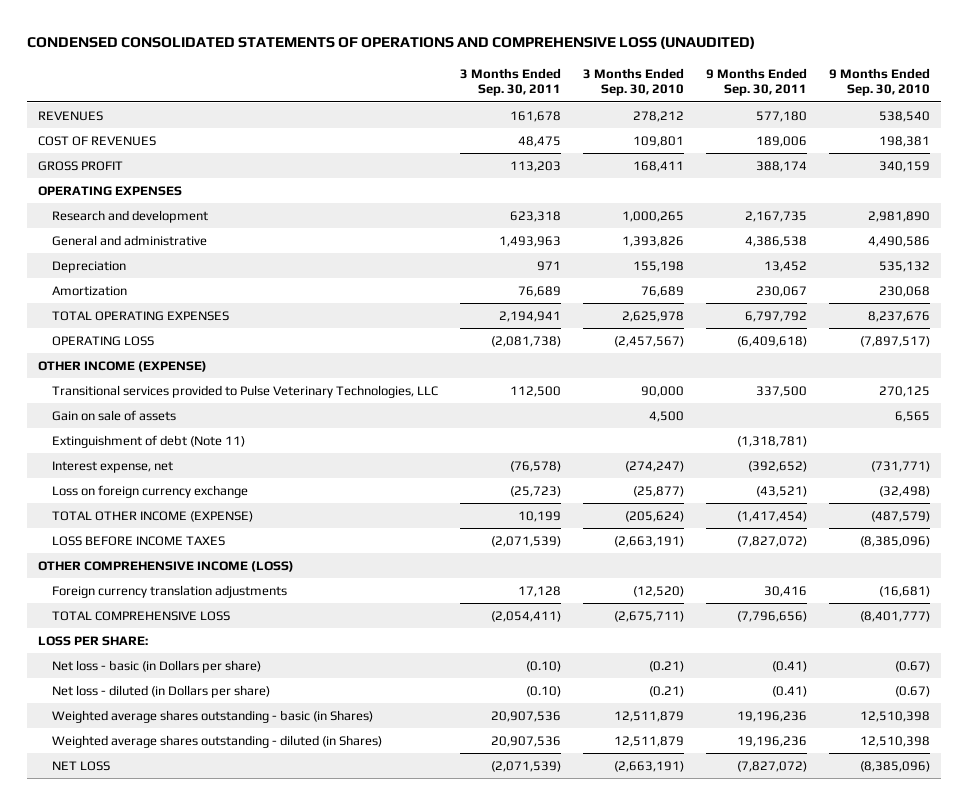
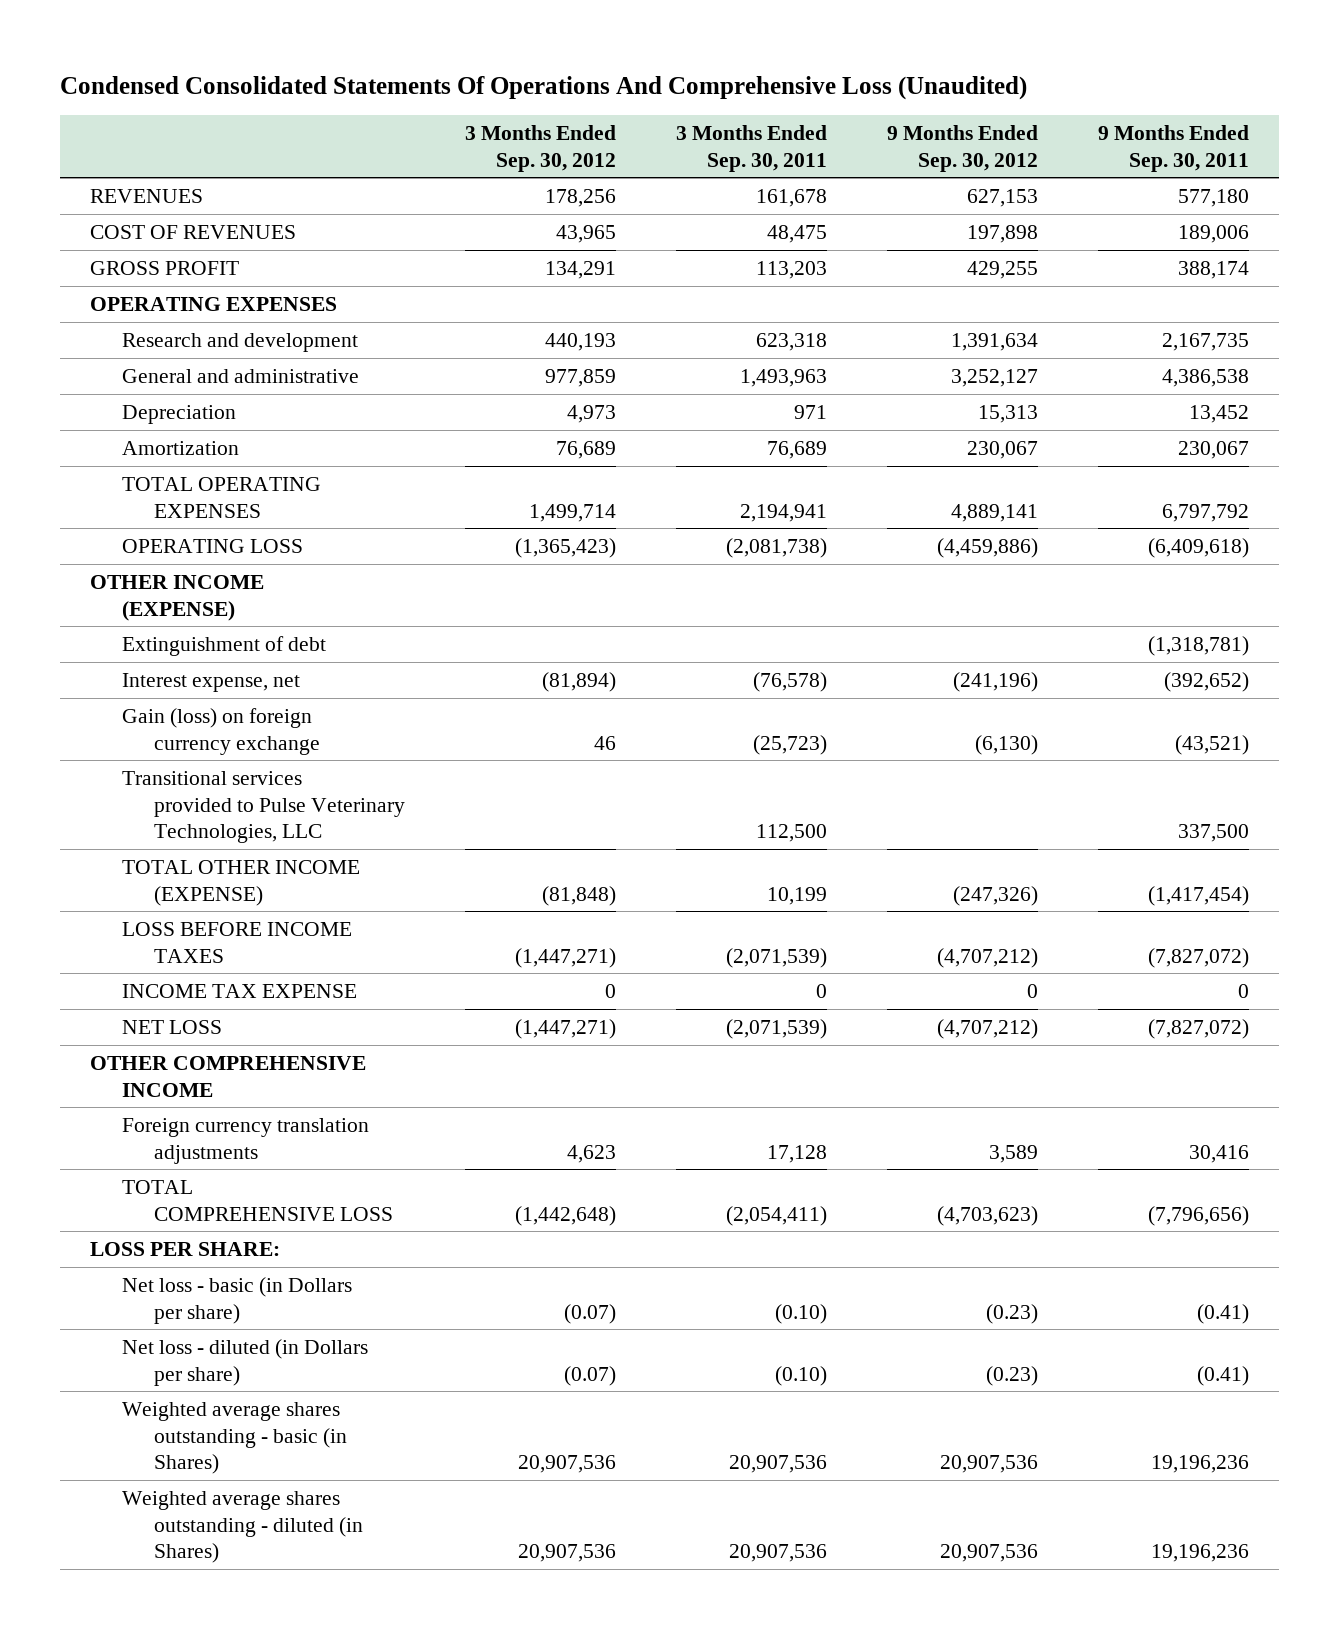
- CONDENSED CONSOLIDATED STATEMENTS OF OPERATIONS AND COMPREHENSIVE LOSS (UNAUDITED)
+ Condensed Consolidated Statements Of Operations And Comprehensive Loss (Unaudited)
- | 3 Months Ended Sep. 30, 2011 | 3 Months Ended Sep. 30, 2010 | 9 Months Ended Sep. 30, 2011 | 9 Months Ended Sep. 30, 2010
+ | 3 Months Ended Sep. 30, 2012 | 3 Months Ended Sep. 30, 2011 | 9 Months Ended Sep. 30, 2012 | 9 Months Ended Sep. 30, 2011
- Gain on sale of assets | | 4,500 | | 6,565
- Extinguishment of debt (Note 11) | | | (1,318,781) |
+ Extinguishment of debt | | | | (1,318,781)
- Loss on foreign currency exchange | (25,723) | (25,877) | (43,521) | (32,498)
+ Gain (loss) on foreign currency exchange | 46 | (25,723) | (6,130) | (43,521)
moved down: Transitional services provided to Pulse Veterinary Technologies, LLC | | 112,500 | | 337,500
- OTHER COMPREHENSIVE INCOME (LOSS)
+ INCOME TAX EXPENSE | 0 | 0 | 0 | 0
moved up: NET LOSS | (1,447,271) | (2,071,539) | (4,707,212) | (7,827,072)
+ OTHER COMPREHENSIVE INCOME

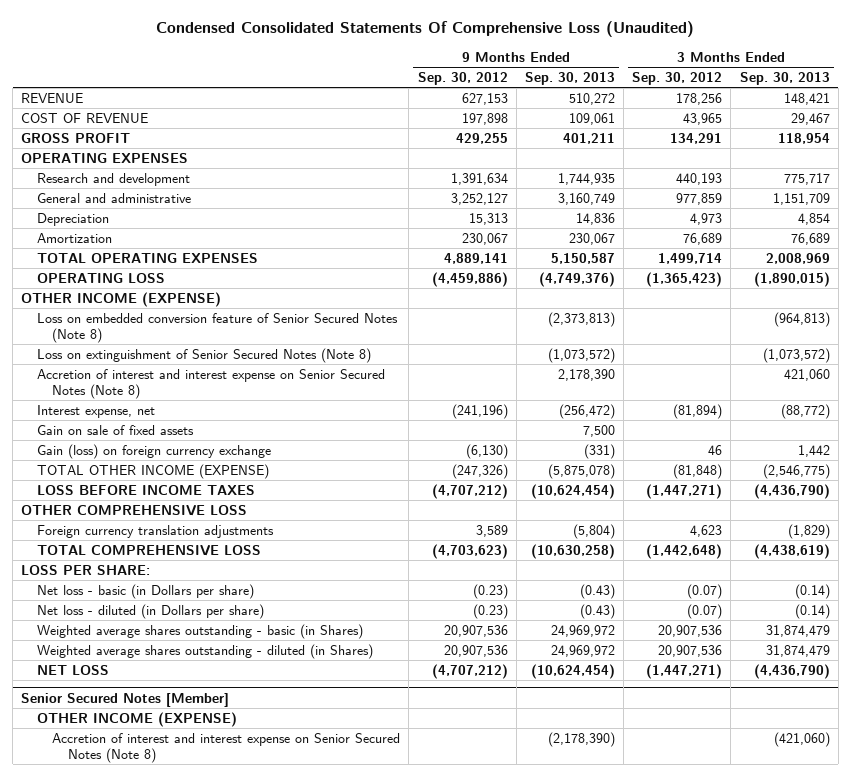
- Condensed Consolidated Statements Of Operations And Comprehensive Loss (Unaudited)
+ Condensed Consolidated Statements Of Comprehensive Loss (Unaudited)
- | 3 Months Ended Sep. 30, 2012 | 3 Months Ended Sep. 30, 2011 | 9 Months Ended Sep. 30, 2012 | 9 Months Ended Sep. 30, 2011
+ | 9 Months Ended Sep. 30, 2012 | 9 Months Ended Sep. 30, 2013 | 3 Months Ended Sep. 30, 2012 | 3 Months Ended Sep. 30, 2013
- REVENUES | 178,256 | 161,678 | 627,153 | 577,180
- COST OF REVENUES | 43,965 | 48,475 | 197,898 | 189,006
+ REVENUE | 627,153 | 510,272 | 178,256 | 148,421
+ COST OF REVENUE | 197,898 | 109,061 | 43,965 | 29,467
- Extinguishment of debt | | | | (1,318,781)
+ Loss on embedded conversion feature of Senior Secured Notes (Note 8) | | (2,373,813) | | (964,813)
+ Loss on extinguishment of Senior Secured Notes (Note 8) | | (1,073,572) | | (1,073,572)
+ Accretion of interest and interest expense on Senior Secured Notes (Note 8) | | 2,178,390 | | 421,060
+ Gain on sale of fixed assets | | 7,500 | |
- Transitional services provided to Pulse Veterinary Technologies, LLC | | 112,500 | | 337,500
- INCOME TAX EXPENSE | 0 | 0 | 0 | 0
- OTHER COMPREHENSIVE INCOME
+ OTHER COMPREHENSIVE LOSS
moved down: NET LOSS | (4,707,212) | (10,624,454) | (1,447,271) | (4,436,790)
+ Senior Secured Notes [Member]
+ OTHER INCOME (EXPENSE)
+ Accretion of interest and interest expense on Senior Secured Notes (Note 8) | | (2,178,390) | | (421,060)

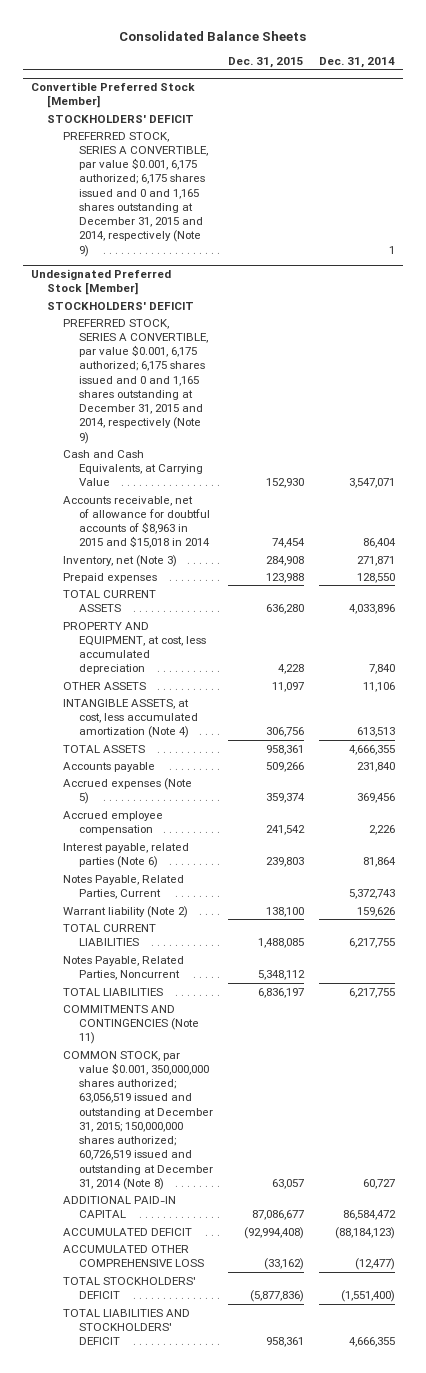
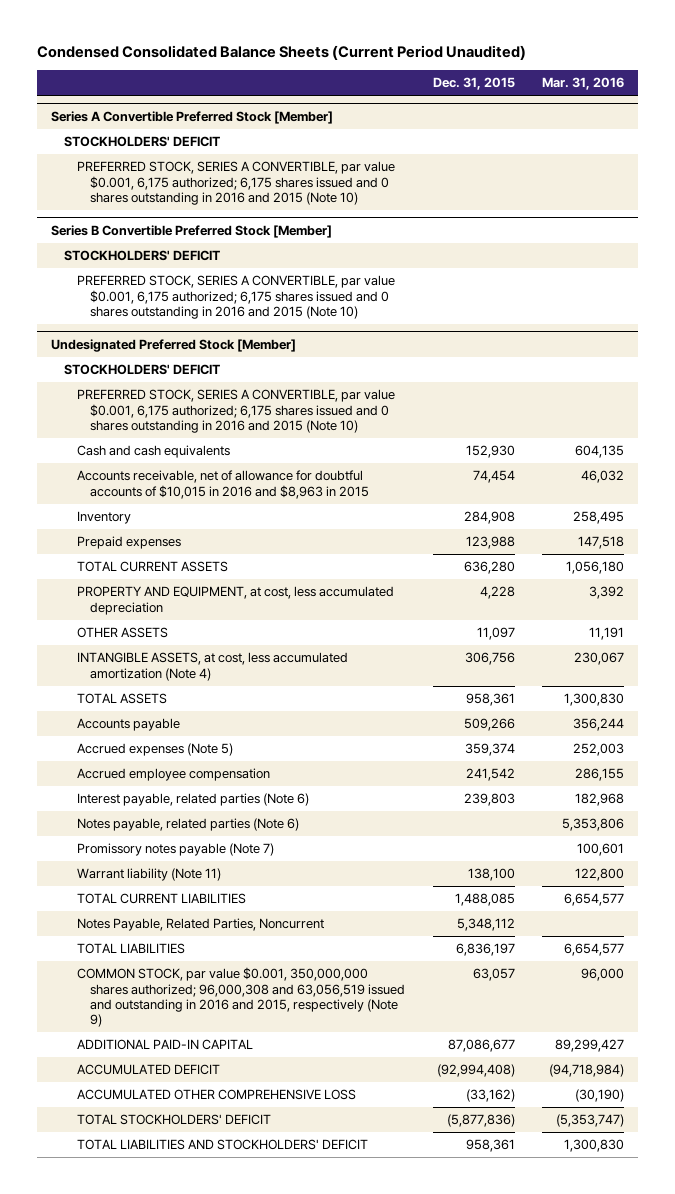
- Consolidated Balance Sheets
+ Condensed Consolidated Balance Sheets (Current Period Unaudited)
- | Dec. 31, 2015 | Dec. 31, 2014
+ | Dec. 31, 2015 | Mar. 31, 2016
- Convertible Preferred Stock [Member]
+ Series A Convertible Preferred Stock [Member]
- PREFERRED STOCK, SERIES A CONVERTIBLE, par value $0.001, 6,175 authorized; 6,175 shares issued and 0 and 1,165 shares outstanding at December 31, 2015 and 2014, respectively (Note 9) | | 1
+ PREFERRED STOCK, SERIES A CONVERTIBLE, par value $0.001, 6,175 authorized; 6,175 shares issued and 0 shares outstanding in 2016 and 2015 (Note 10)
+ Series B Convertible Preferred Stock [Member]
+ STOCKHOLDERS' DEFICIT
+ PREFERRED STOCK, SERIES A CONVERTIBLE, par value $0.001, 6,175 authorized; 6,175 shares issued and 0 shares outstanding in 2016 and 2015 (Note 10)
@ Undesignated Preferred Stock [Member]
- PREFERRED STOCK, SERIES A CONVERTIBLE, par value $0.001, 6,175 authorized; 6,175 shares issued and 0 and 1,165 shares outstanding at December 31, 2015 and 2014, respectively (Note 9)
- Cash and Cash Equivalents, at Carrying Value | 152,930 | 3,547,071
- Accounts receivable, net of allowance for doubtful accounts of $8,963 in 2015 and $15,018 in 2014 | 74,454 | 86,404
- Inventory, net (Note 3) | 284,908 | 271,871
+ PREFERRED STOCK, SERIES A CONVERTIBLE, par value $0.001, 6,175 authorized; 6,175 shares issued and 0 shares outstanding in 2016 and 2015 (Note 10)
+ Cash and cash equivalents | 152,930 | 604,135
+ Accounts receivable, net of allowance for doubtful accounts of $10,015 in 2016 and $8,963 in 2015 | 74,454 | 46,032
+ Inventory | 284,908 | 258,495
- Notes Payable, Related Parties, Current | | 5,372,743
- Warrant liability (Note 2) | 138,100 | 159,626
+ Notes payable, related parties (Note 6) | | 5,353,806
+ Promissory notes payable (Note 7) | | 100,601
+ Warrant liability (Note 11) | 138,100 | 122,800
- COMMITMENTS AND CONTINGENCIES (Note 11)
- COMMON STOCK, par value $0.001, 350,000,000 shares authorized; 63,056,519 issued and outstanding at December 31, 2015; 150,000,000 shares authorized; 60,726,519 issued and outstanding at December 31, 2014 (Note 8) | 63,057 | 60,727
+ COMMON STOCK, par value $0.001, 350,000,000 shares authorized; 96,000,308 and 63,056,519 issued and outstanding in 2016 and 2015, respectively (Note 9) | 63,057 | 96,000

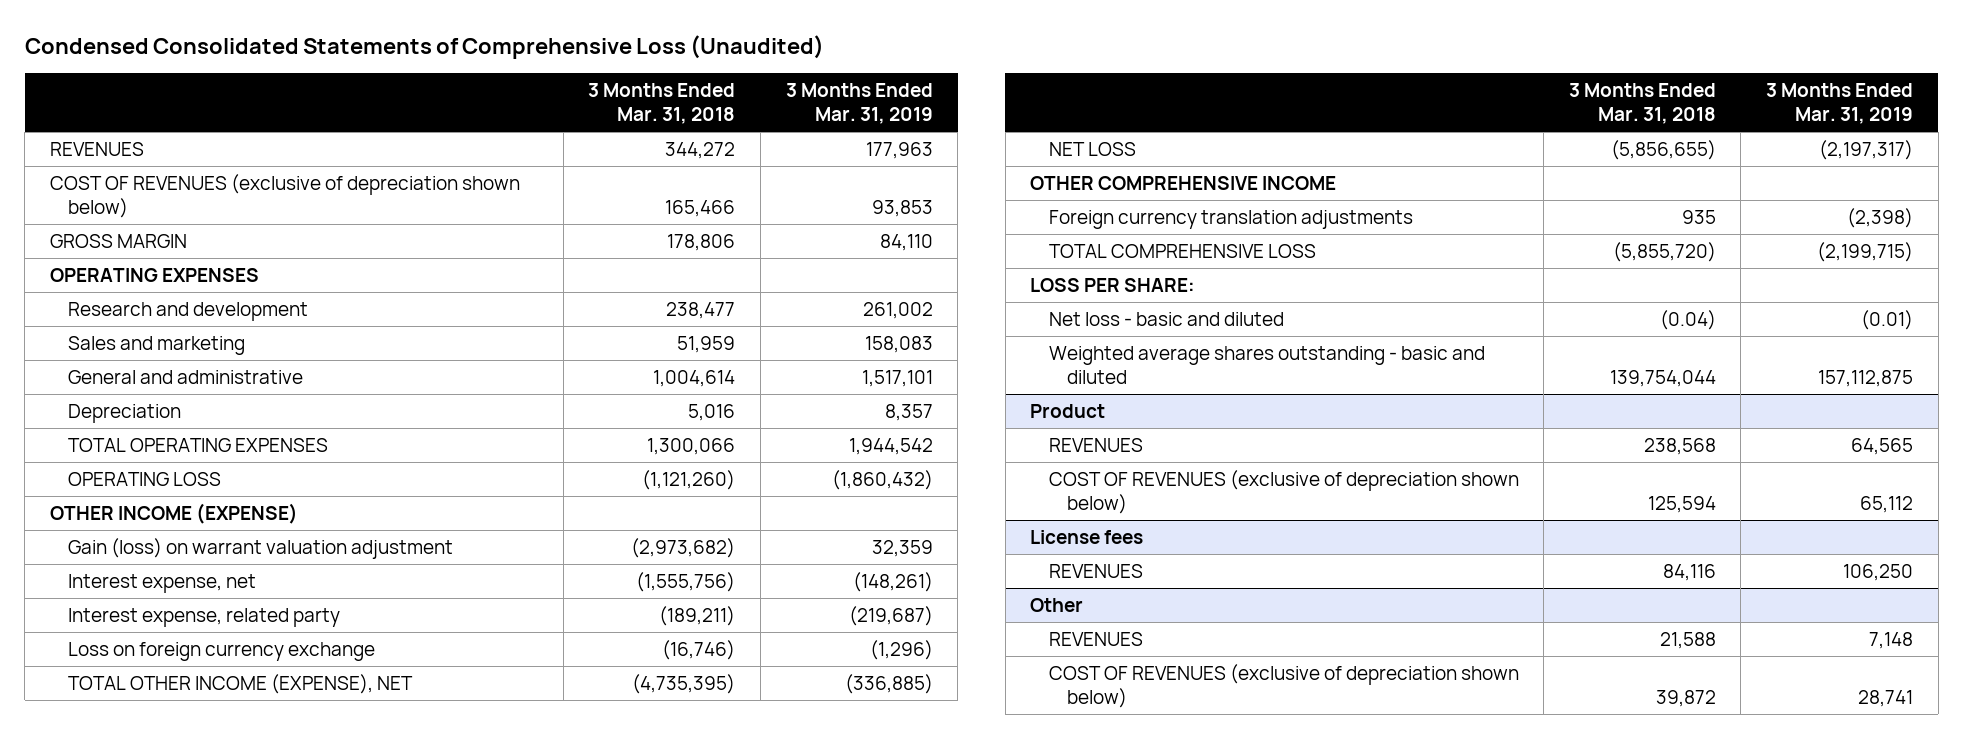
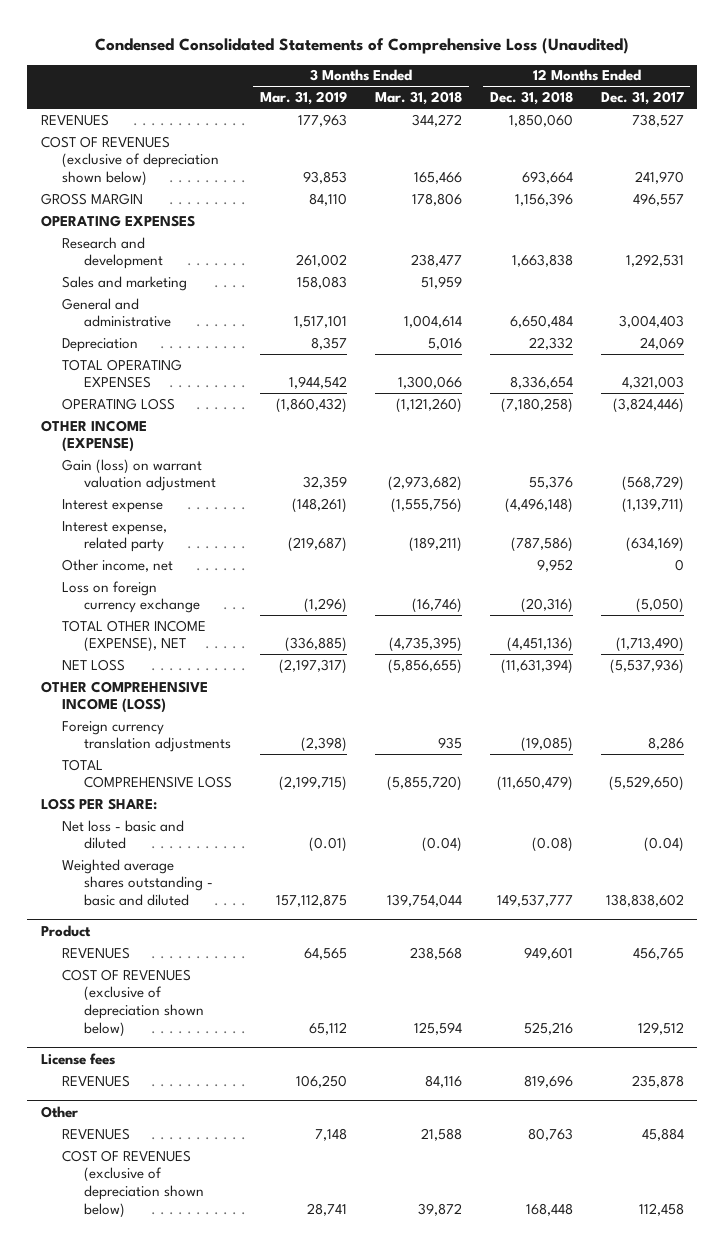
- | 3 Months Ended Mar. 31, 2018 | 3 Months Ended Mar. 31, 2019
+ | 3 Months Ended Mar. 31, 2019 | 3 Months Ended Mar. 31, 2018 | 12 Months Ended Dec. 31, 2018 | 12 Months Ended Dec. 31, 2017
- Interest expense, net | (1,555,756) | (148,261)
+ Interest expense | (148,261) | (1,555,756) | (4,496,148) | (1,139,711)
+ Other income, net | | | 9,952 | 0
- OTHER COMPREHENSIVE INCOME
+ OTHER COMPREHENSIVE INCOME (LOSS)

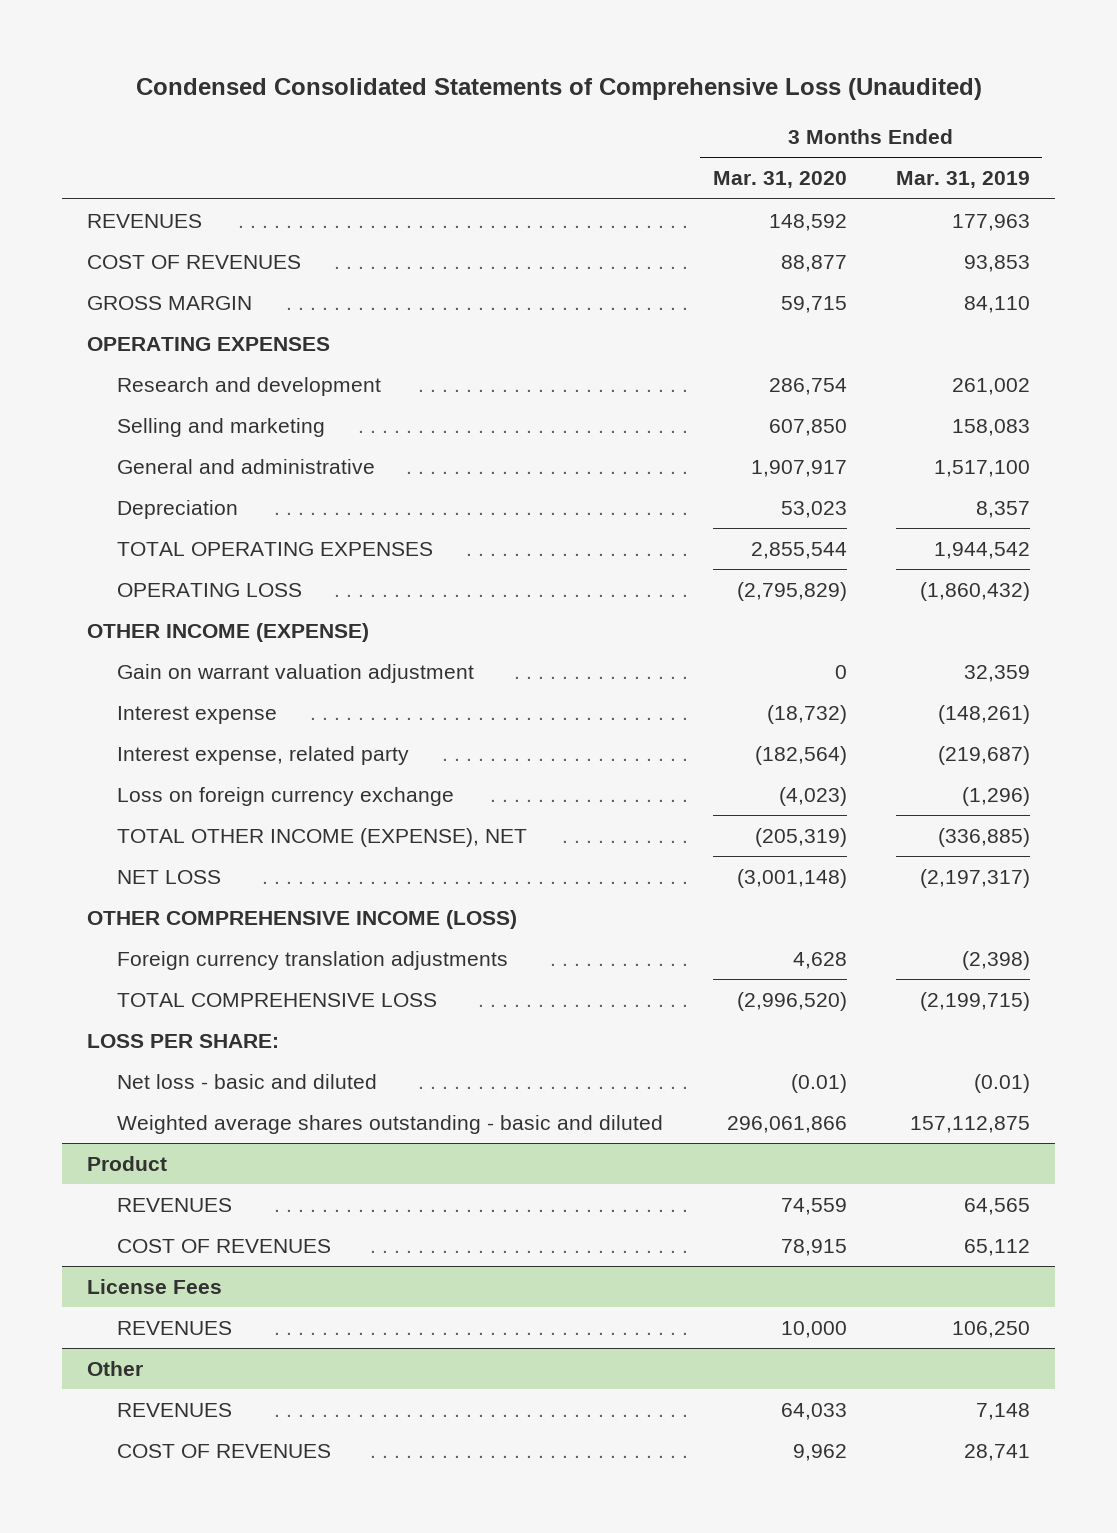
- | 3 Months Ended Mar. 31, 2019 | 3 Months Ended Mar. 31, 2018 | 12 Months Ended Dec. 31, 2018 | 12 Months Ended Dec. 31, 2017
+ | 3 Months Ended Mar. 31, 2020 | 3 Months Ended Mar. 31, 2019
- COST OF REVENUES (exclusive of depreciation shown below) | 93,853 | 165,466 | 693,664 | 241,970
+ COST OF REVENUES | 88,877 | 93,853
- Sales and marketing | 158,083 | 51,959 | |
- General and administrative | 1,517,101 | 1,004,614 | 6,650,484 | 3,004,403
+ Selling and marketing | 607,850 | 158,083
+ General and administrative | 1,907,917 | 1,517,100
- Gain (loss) on warrant valuation adjustment | 32,359 | (2,973,682) | 55,376 | (568,729)
+ Gain on warrant valuation adjustment | 0 | 32,359
- Other income, net | | | 9,952 | 0
@ Product
- COST OF REVENUES (exclusive of depreciation shown below) | 65,112 | 125,594 | 525,216 | 129,512
- License fees
@ Product
+ COST OF REVENUES | 78,915 | 65,112
+ License Fees
@ Other
- COST OF REVENUES (exclusive of depreciation shown below) | 28,741 | 39,872 | 168,448 | 112,458
+ COST OF REVENUES | 9,962 | 28,741

